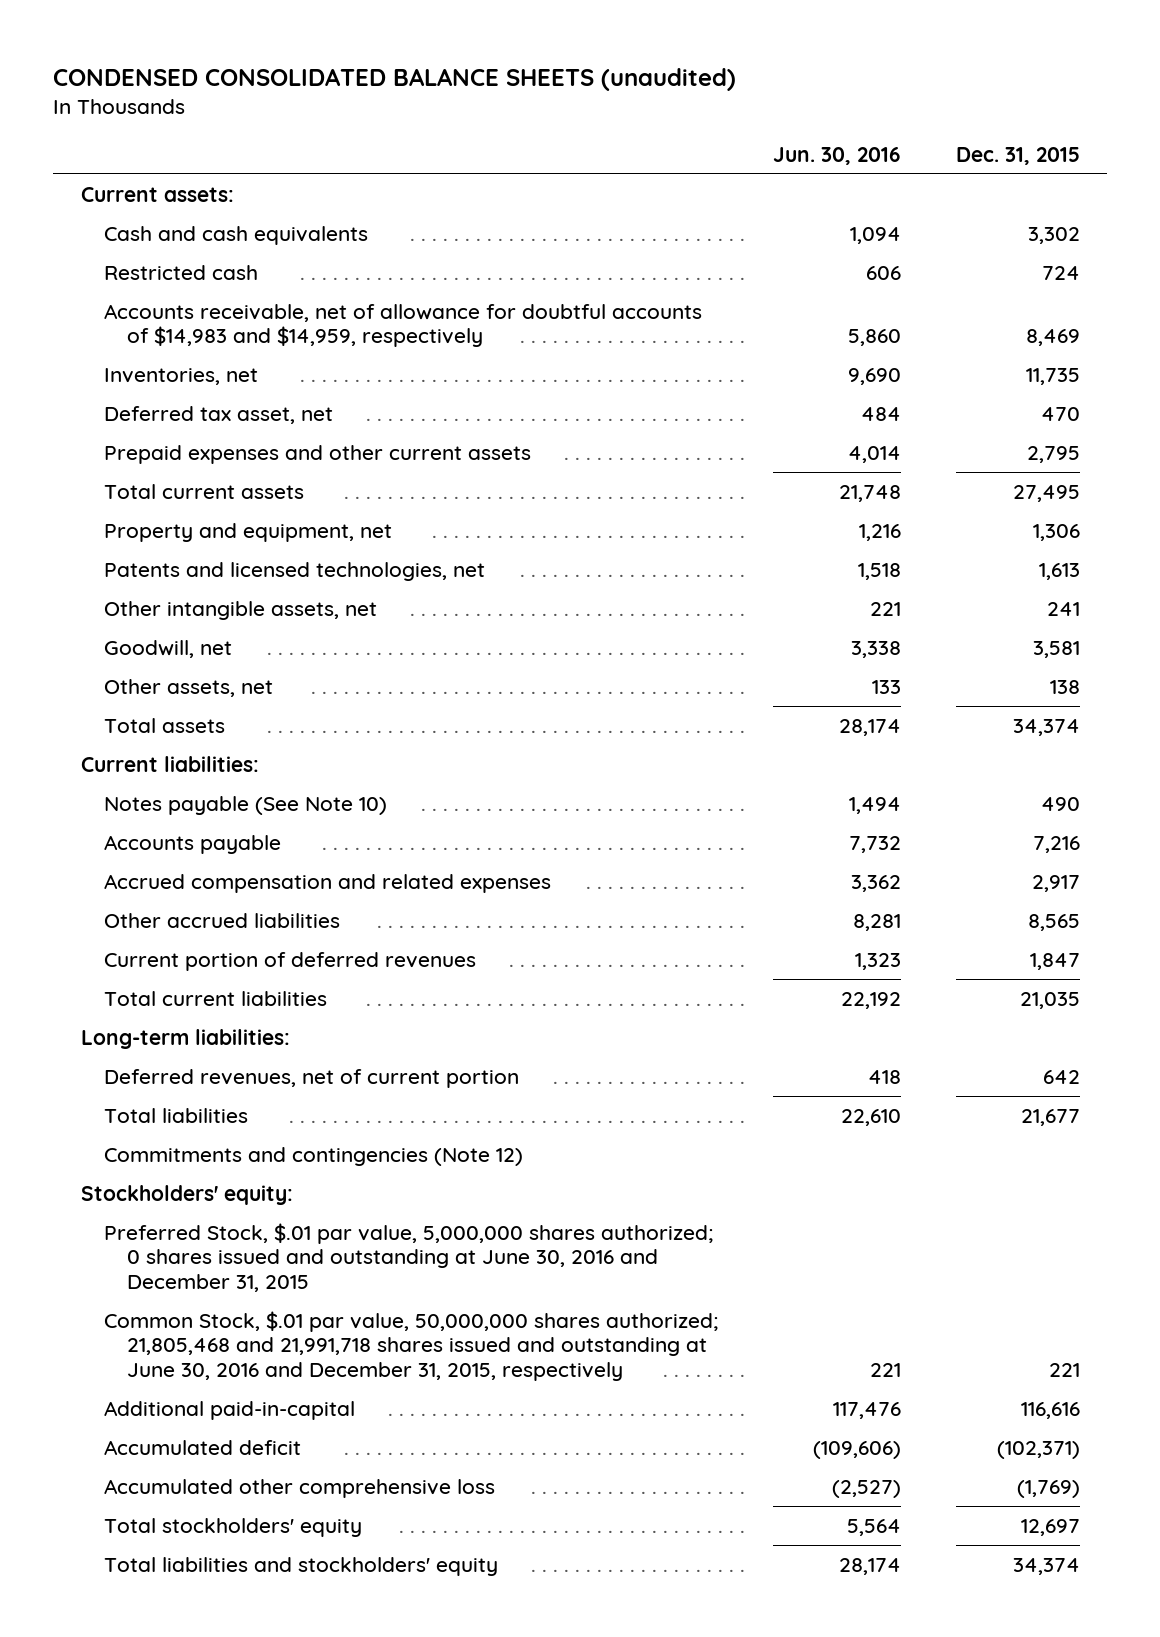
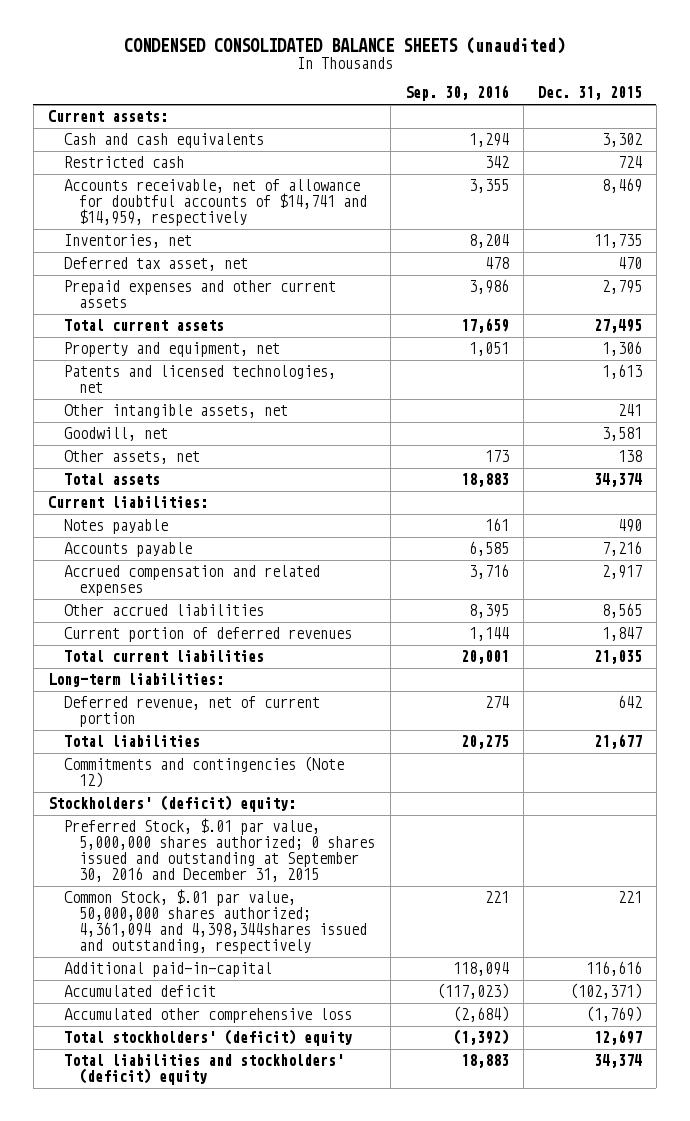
- | Jun. 30, 2016 | Dec. 31, 2015
+ | Sep. 30, 2016 | Dec. 31, 2015
- Accounts receivable, net of allowance for doubtful accounts of $14,983 and $14,959, respectively | 5,860 | 8,469
+ Accounts receivable, net of allowance for doubtful accounts of $14,741 and $14,959, respectively | 3,355 | 8,469
- Notes payable (See Note 10) | 1,494 | 490
+ Notes payable | 161 | 490
- Deferred revenues, net of current portion | 418 | 642
+ Deferred revenue, net of current portion | 274 | 642
- Stockholders' equity:
- Preferred Stock, $.01 par value, 5,000,000 shares authorized; 0 shares issued and outstanding at June 30, 2016 and December 31, 2015
- Common Stock, $.01 par value, 50,000,000 shares authorized; 21,805,468 and 21,991,718 shares issued and outstanding at June 30, 2016 and December 31, 2015, respectively | 221 | 221
+ Stockholders' (deficit) equity:
+ Preferred Stock, $.01 par value, 5,000,000 shares authorized; 0 shares issued and outstanding at September 30, 2016 and December 31, 2015
+ Common Stock, $.01 par value, 50,000,000 shares authorized; 4,361,094 and 4,398,344shares issued and outstanding, respectively | 221 | 221
- Total stockholders' equity | 5,564 | 12,697
- Total liabilities and stockholders' equity | 28,174 | 34,374
+ Total stockholders' (deficit) equity | (1,392) | 12,697
+ Total liabilities and stockholders' (deficit) equity | 18,883 | 34,374

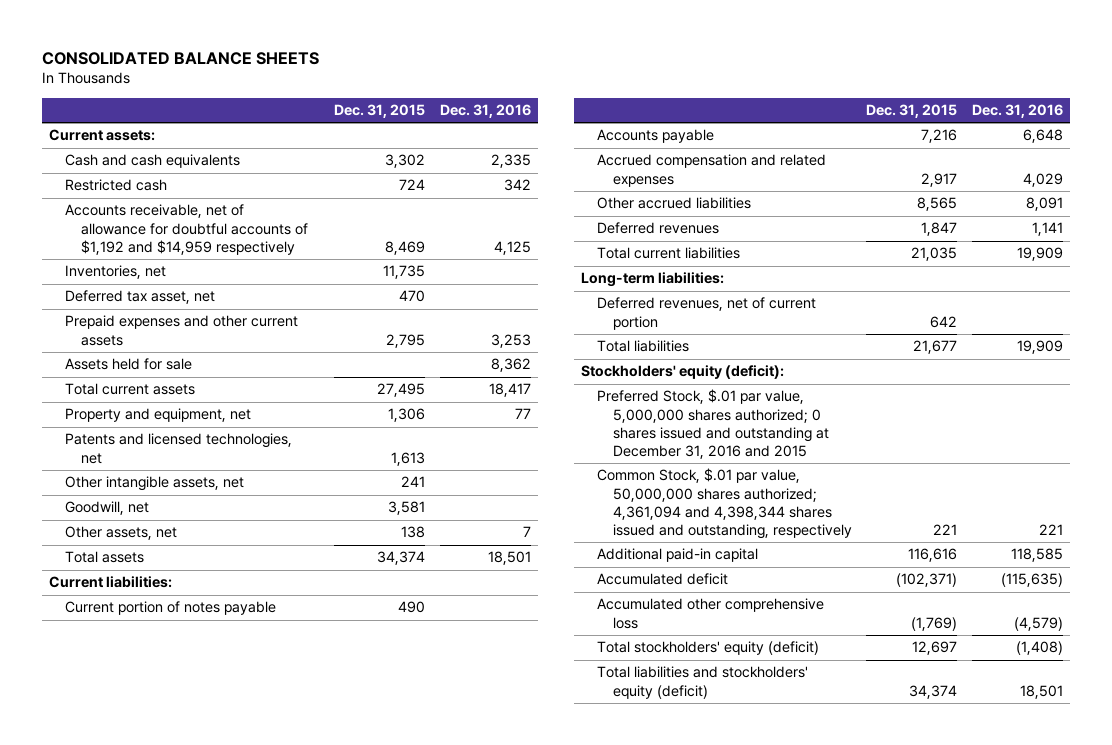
- CONDENSED CONSOLIDATED BALANCE SHEETS (unaudited)
+ CONSOLIDATED BALANCE SHEETS
- | Sep. 30, 2016 | Dec. 31, 2015
+ | Dec. 31, 2015 | Dec. 31, 2016
- Accounts receivable, net of allowance for doubtful accounts of $14,741 and $14,959, respectively | 3,355 | 8,469
+ Accounts receivable, net of allowance for doubtful accounts of $1,192 and $14,959 respectively | 8,469 | 4,125
+ Assets held for sale | | 8,362
- Notes payable | 161 | 490
+ Current portion of notes payable | 490 |
- Current portion of deferred revenues | 1,144 | 1,847
+ Deferred revenues | 1,847 | 1,141
- Deferred revenue, net of current portion | 274 | 642
+ Deferred revenues, net of current portion | 642 |
- Commitments and contingencies (Note 12)
- Stockholders' (deficit) equity:
- Preferred Stock, $.01 par value, 5,000,000 shares authorized; 0 shares issued and outstanding at September 30, 2016 and December 31, 2015
- Common Stock, $.01 par value, 50,000,000 shares authorized; 4,361,094 and 4,398,344shares issued and outstanding, respectively | 221 | 221
- Additional paid-in-capital | 118,094 | 116,616
+ Stockholders' equity (deficit):
+ Preferred Stock, $.01 par value, 5,000,000 shares authorized; 0 shares issued and outstanding at December 31, 2016 and 2015
+ Common Stock, $.01 par value, 50,000,000 shares authorized; 4,361,094 and 4,398,344 shares issued and outstanding, respectively | 221 | 221
+ Additional paid-in capital | 116,616 | 118,585
- Total stockholders' (deficit) equity | (1,392) | 12,697
- Total liabilities and stockholders' (deficit) equity | 18,883 | 34,374
+ Total stockholders' equity (deficit) | 12,697 | (1,408)
+ Total liabilities and stockholders' equity (deficit) | 34,374 | 18,501

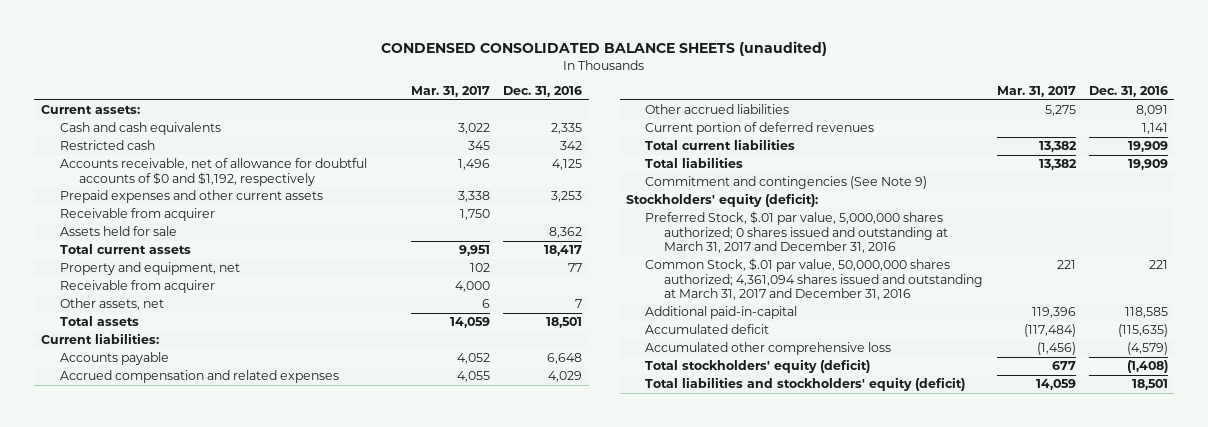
- CONSOLIDATED BALANCE SHEETS
+ CONDENSED CONSOLIDATED BALANCE SHEETS (unaudited)
- | Dec. 31, 2015 | Dec. 31, 2016
+ | Mar. 31, 2017 | Dec. 31, 2016
- Accounts receivable, net of allowance for doubtful accounts of $1,192 and $14,959 respectively | 8,469 | 4,125
- Inventories, net | 11,735 |
- Deferred tax asset, net | 470 |
+ Accounts receivable, net of allowance for doubtful accounts of $0 and $1,192, respectively | 1,496 | 4,125
+ Receivable from acquirer | 1,750 |
- Patents and licensed technologies, net | 1,613 |
- Other intangible assets, net | 241 |
- Goodwill, net | 3,581 |
+ Receivable from acquirer | 4,000 |
- Current portion of notes payable | 490 |
- Deferred revenues | 1,847 | 1,141
+ Current portion of deferred revenues | | 1,141
- Long-term liabilities:
- Deferred revenues, net of current portion | 642 |
+ Commitment and contingencies (See Note 9)
- Preferred Stock, $.01 par value, 5,000,000 shares authorized; 0 shares issued and outstanding at December 31, 2016 and 2015
- Common Stock, $.01 par value, 50,000,000 shares authorized; 4,361,094 and 4,398,344 shares issued and outstanding, respectively | 221 | 221
- Additional paid-in capital | 116,616 | 118,585
+ Preferred Stock, $.01 par value, 5,000,000 shares authorized; 0 shares issued and outstanding at March 31, 2017 and December 31, 2016
+ Common Stock, $.01 par value, 50,000,000 shares authorized; 4,361,094 shares issued and outstanding at March 31, 2017 and December 31, 2016 | 221 | 221
+ Additional paid-in-capital | 119,396 | 118,585

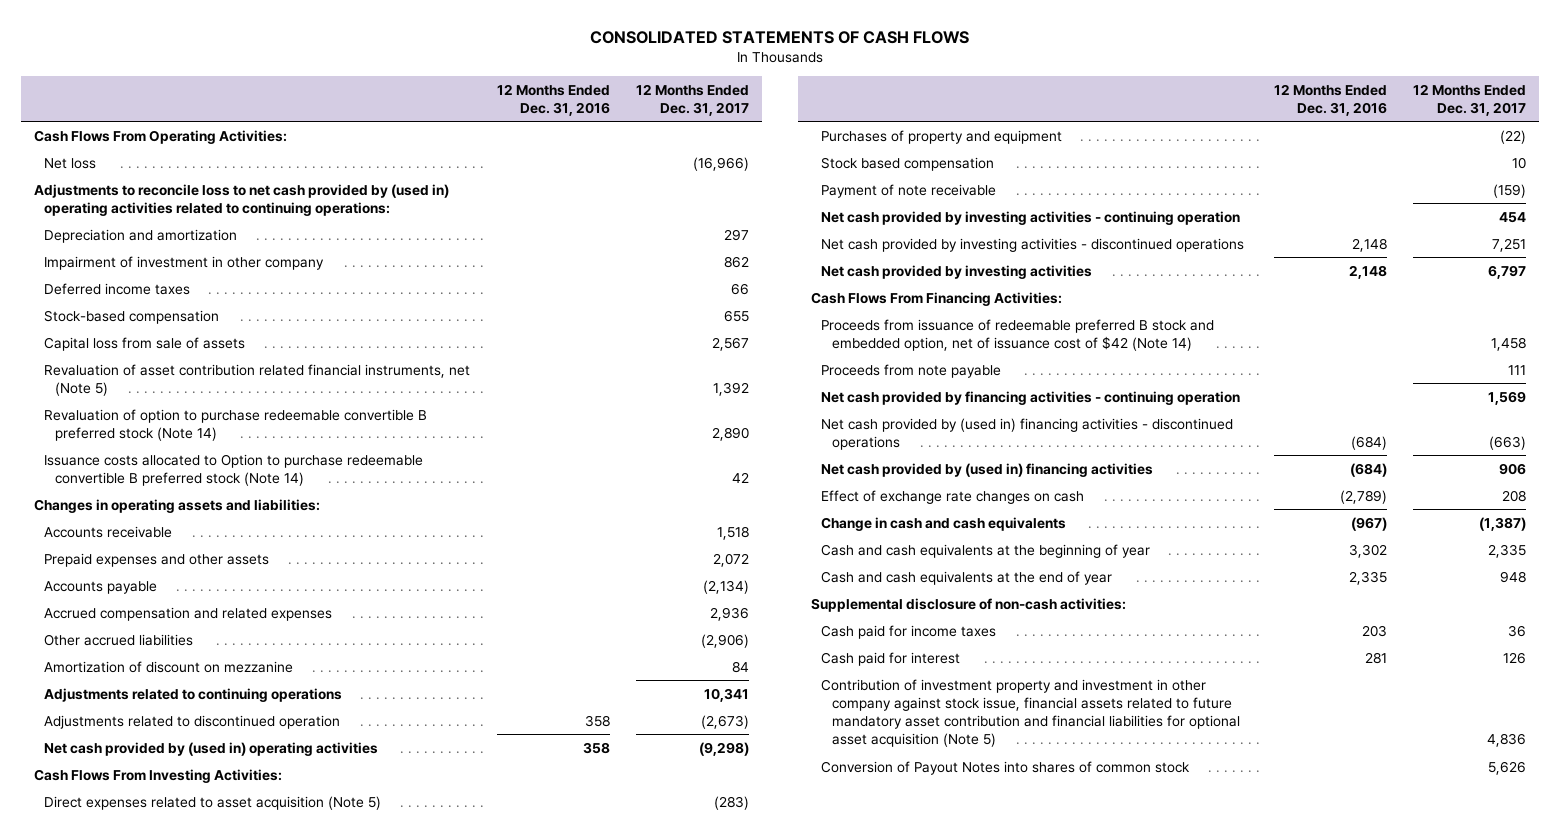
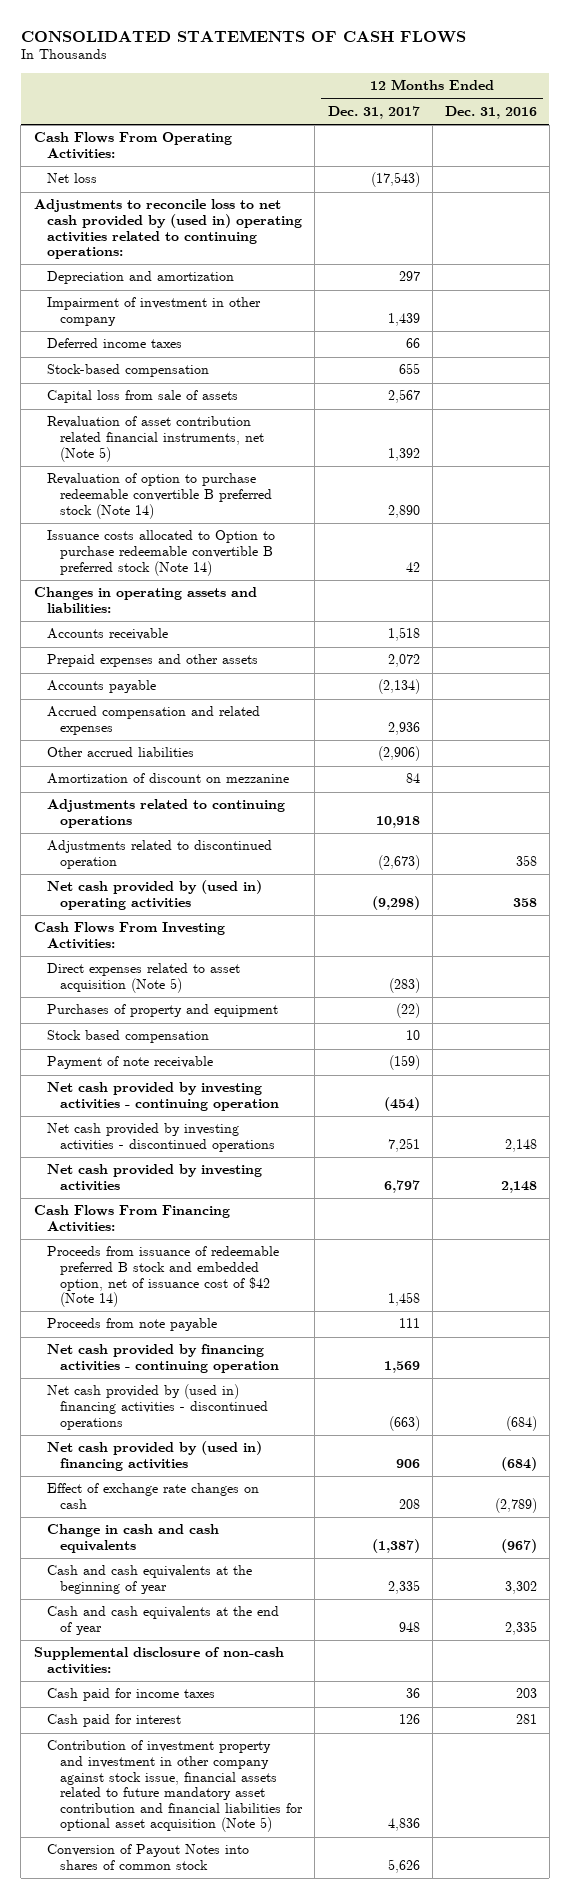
- | 12 Months Ended Dec. 31, 2016 | 12 Months Ended Dec. 31, 2017
+ | 12 Months Ended Dec. 31, 2017 | 12 Months Ended Dec. 31, 2016
- Net loss | | (16,966)
+ Net loss | (17,543) |
- Impairment of investment in other company | | 862
+ Impairment of investment in other company | 1,439 |
- Adjustments related to continuing operations | | 10,341
+ Adjustments related to continuing operations | 10,918 |
- Net cash provided by investing activities - continuing operation | | 454
+ Net cash provided by investing activities - continuing operation | (454) |

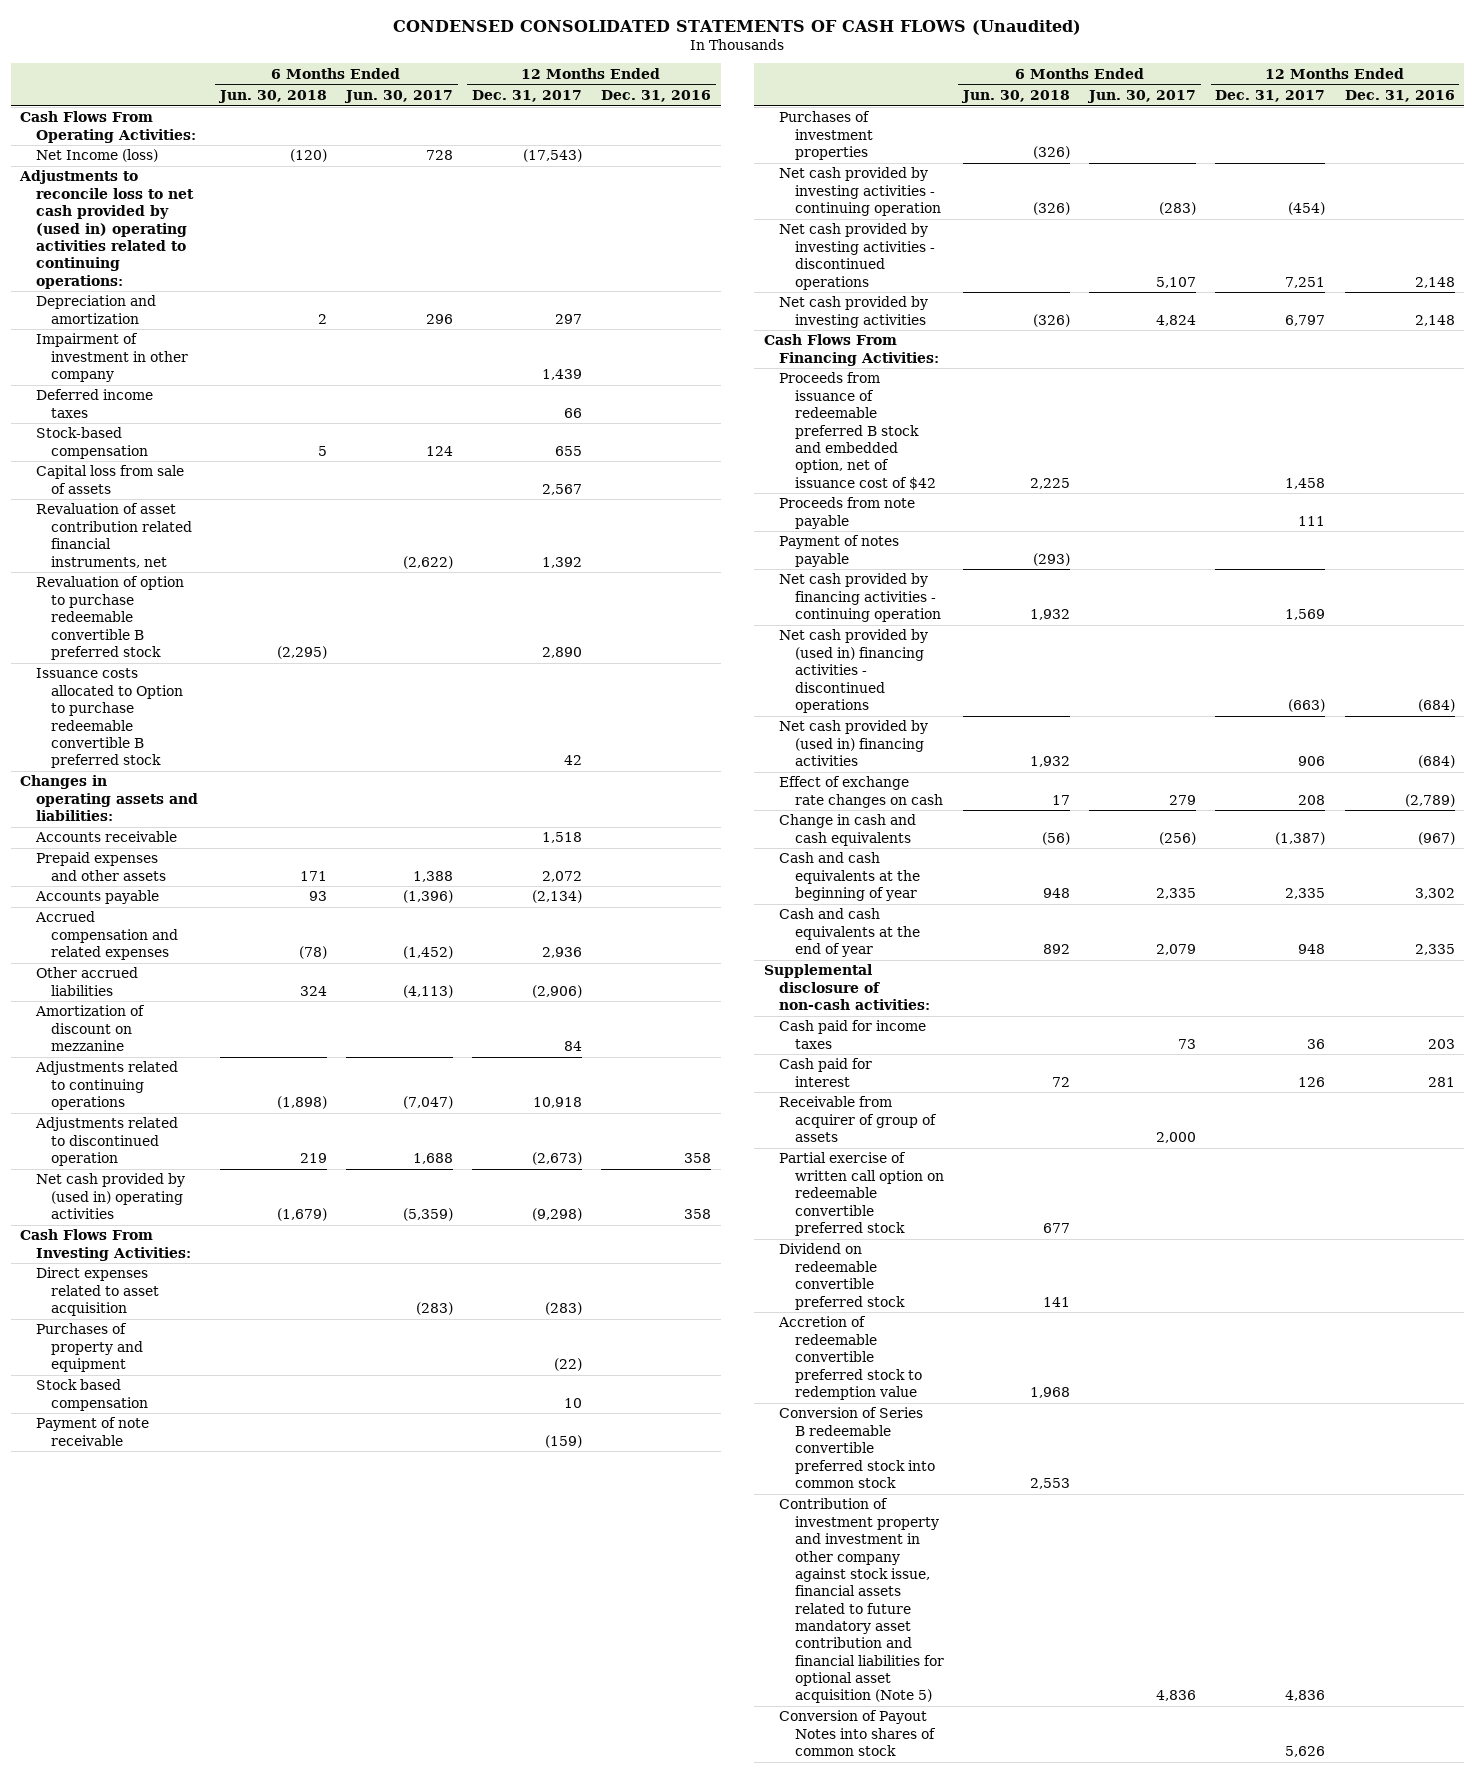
- CONSOLIDATED STATEMENTS OF CASH FLOWS
+ CONDENSED CONSOLIDATED STATEMENTS OF CASH FLOWS (Unaudited)
- | 12 Months Ended Dec. 31, 2017 | 12 Months Ended Dec. 31, 2016
+ | 6 Months Ended Jun. 30, 2018 | 6 Months Ended Jun. 30, 2017 | 12 Months Ended Dec. 31, 2017 | 12 Months Ended Dec. 31, 2016
- Net loss | (17,543) |
+ Net Income (loss) | (120) | 728 | (17,543) |
- Revaluation of asset contribution related financial instruments, net (Note 5) | 1,392 |
- Revaluation of option to purchase redeemable convertible B preferred stock (Note 14) | 2,890 |
- Issuance costs allocated to Option to purchase redeemable convertible B preferred stock (Note 14) | 42 |
+ Revaluation of asset contribution related financial instruments, net | | (2,622) | 1,392 |
+ Revaluation of option to purchase redeemable convertible B preferred stock | (2,295) | | 2,890 |
+ Issuance costs allocated to Option to purchase redeemable convertible B preferred stock | | | 42 |
- Direct expenses related to asset acquisition (Note 5) | (283) |
+ Direct expenses related to asset acquisition | | (283) | (283) |
+ Purchases of investment properties | (326) | | |
- Proceeds from issuance of redeemable preferred B stock and embedded option, net of issuance cost of $42 (Note 14) | 1,458 |
+ Proceeds from issuance of redeemable preferred B stock and embedded option, net of issuance cost of $42 | 2,225 | | 1,458 |
+ Payment of notes payable | (293) | | |
+ Receivable from acquirer of group of assets | | 2,000 | |
+ Partial exercise of written call option on redeemable convertible preferred stock | 677 | | |
+ Dividend on redeemable convertible preferred stock | 141 | | |
+ Accretion of redeemable convertible preferred stock to redemption value | 1,968 | | |
+ Conversion of Series B redeemable convertible preferred stock into common stock | 2,553 | | |

